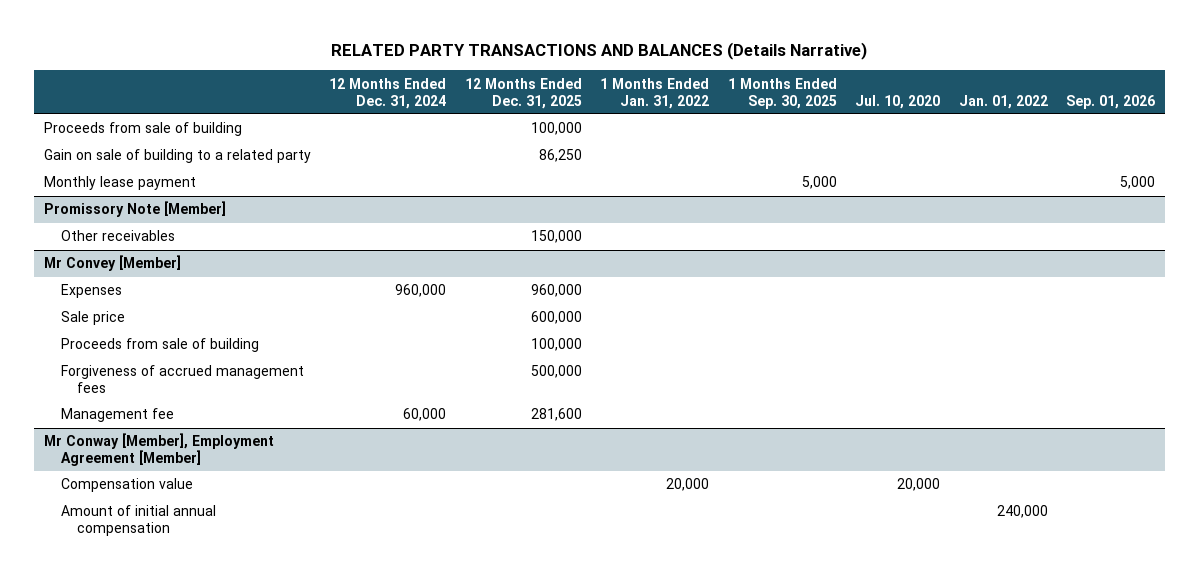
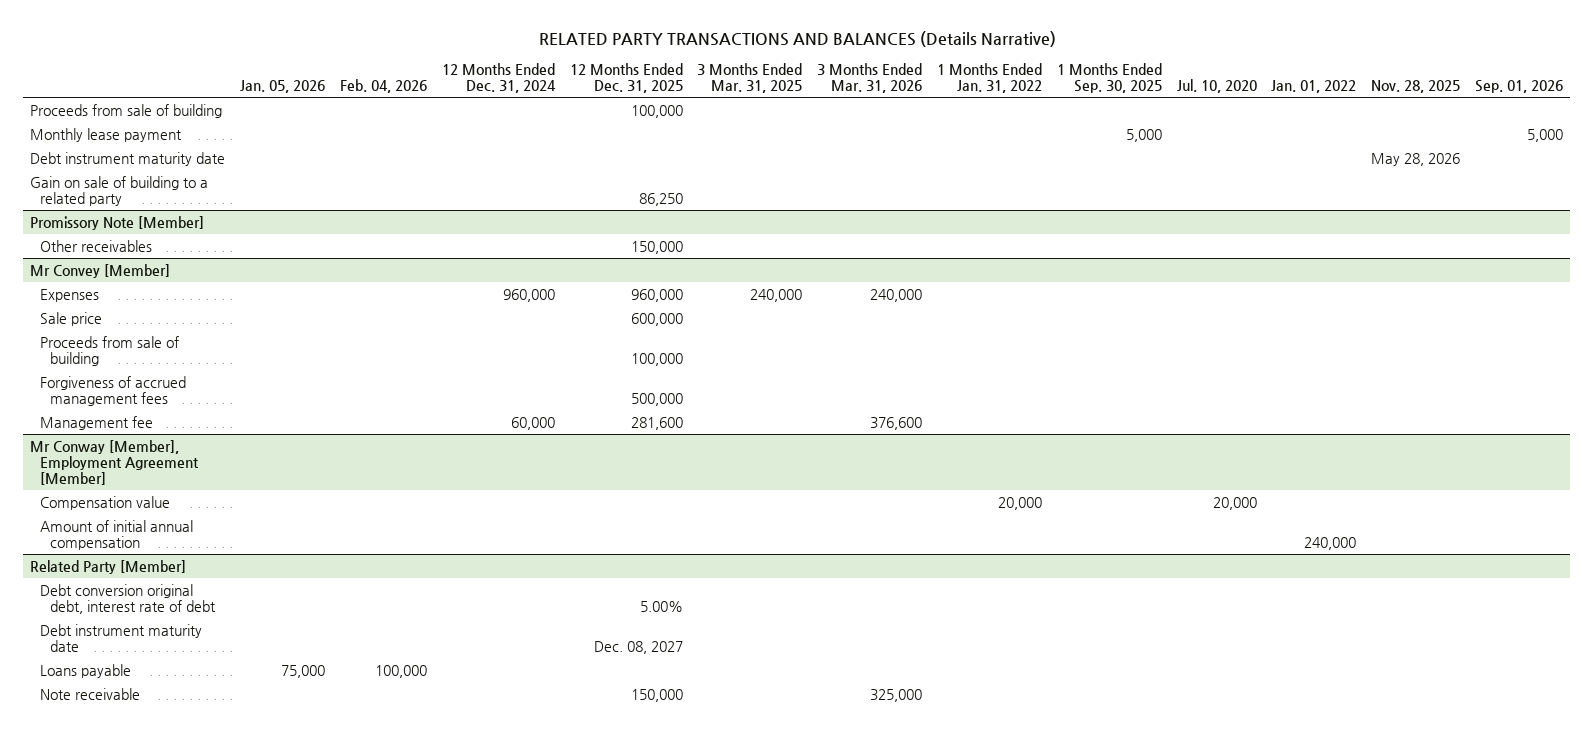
- | 12 Months Ended Dec. 31, 2024 | 12 Months Ended Dec. 31, 2025 | 1 Months Ended Jan. 31, 2022 | 1 Months Ended Sep. 30, 2025 | Jul. 10, 2020 | Jan. 01, 2022 | Sep. 01, 2026
+ | Jan. 05, 2026 | Feb. 04, 2026 | 12 Months Ended Dec. 31, 2024 | 12 Months Ended Dec. 31, 2025 | 3 Months Ended Mar. 31, 2025 | 3 Months Ended Mar. 31, 2026 | 1 Months Ended Jan. 31, 2022 | 1 Months Ended Sep. 30, 2025 | Jul. 10, 2020 | Jan. 01, 2022 | Nov. 28, 2025 | Sep. 01, 2026
+ Debt instrument maturity date | | | | | | | | | | | May 28, 2026 |
moved down: Gain on sale of building to a related party | | | | 86,250 | | | | | | | |
+ Related Party [Member]
+ Debt conversion original debt, interest rate of debt | | | | 5.00% | | | | | | | |
+ Debt instrument maturity date | | | | Dec. 08, 2027 | | | | | | | |
+ Loans payable | 75,000 | 100,000 | | | | | | | | | |
+ Note receivable | | | | 150,000 | | 325,000 | | | | | |

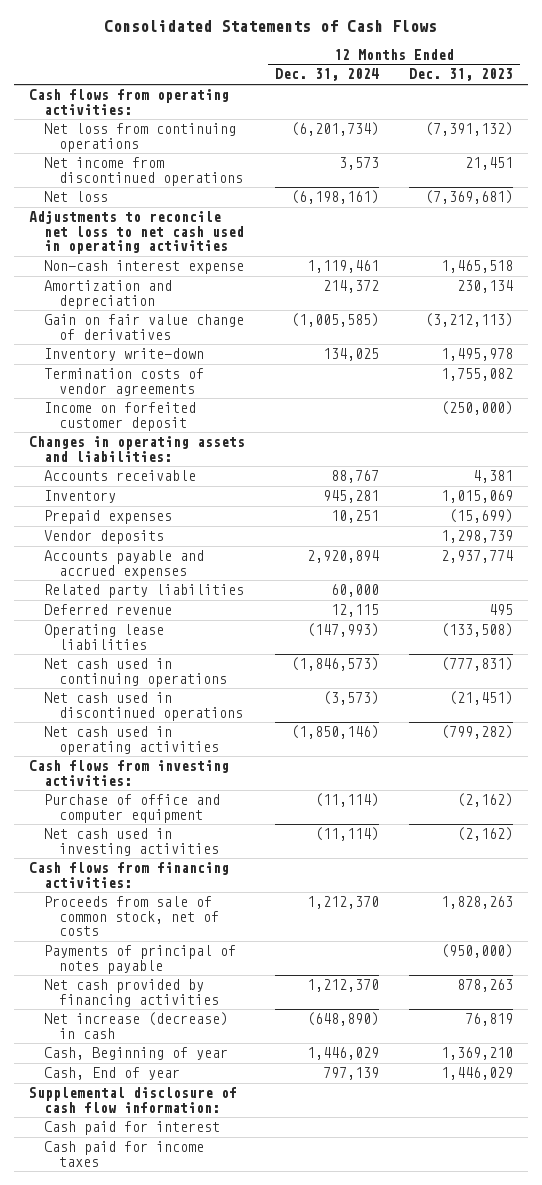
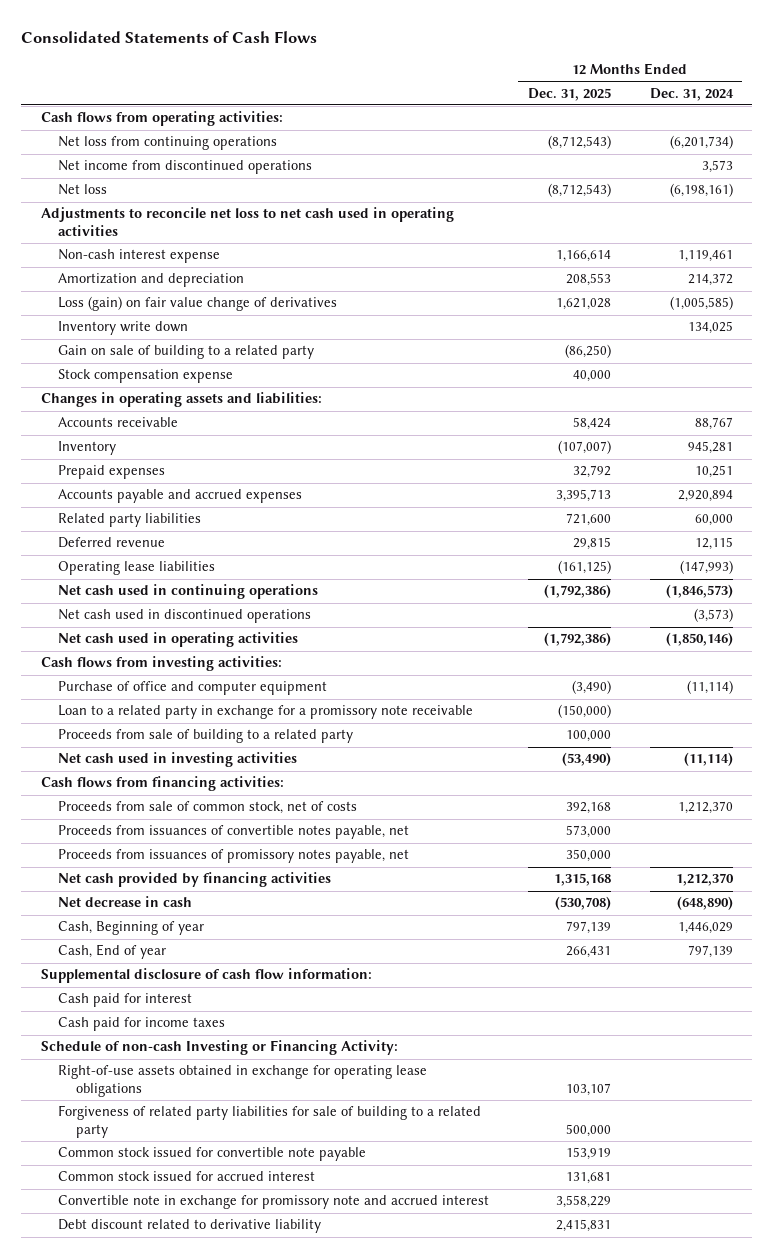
- | 12 Months Ended Dec. 31, 2024 | 12 Months Ended Dec. 31, 2023
+ | 12 Months Ended Dec. 31, 2025 | 12 Months Ended Dec. 31, 2024
- Gain on fair value change of derivatives | (1,005,585) | (3,212,113)
- Inventory write-down | 134,025 | 1,495,978
- Termination costs of vendor agreements | | 1,755,082
- Income on forfeited customer deposit | | (250,000)
+ Loss (gain) on fair value change of derivatives | 1,621,028 | (1,005,585)
+ Inventory write down | | 134,025
+ Gain on sale of building to a related party | (86,250) |
+ Stock compensation expense | 40,000 |
- Vendor deposits | | 1,298,739
+ Loan to a related party in exchange for a promissory note receivable | (150,000) |
+ Proceeds from sale of building to a related party | 100,000 |
- Payments of principal of notes payable | | (950,000)
+ Proceeds from issuances of convertible notes payable, net | 573,000 |
+ Proceeds from issuances of promissory notes payable, net | 350,000 |
- Net increase (decrease) in cash | (648,890) | 76,819
+ Net decrease in cash | (530,708) | (648,890)
+ Schedule of non-cash Investing or Financing Activity:
+ Right-of-use assets obtained in exchange for operating lease obligations | 103,107 |
+ Forgiveness of related party liabilities for sale of building to a related party | 500,000 |
+ Common stock issued for convertible note payable | 153,919 |
+ Common stock issued for accrued interest | 131,681 |
+ Convertible note in exchange for promissory note and accrued interest | 3,558,229 |
+ Debt discount related to derivative liability | 2,415,831 |

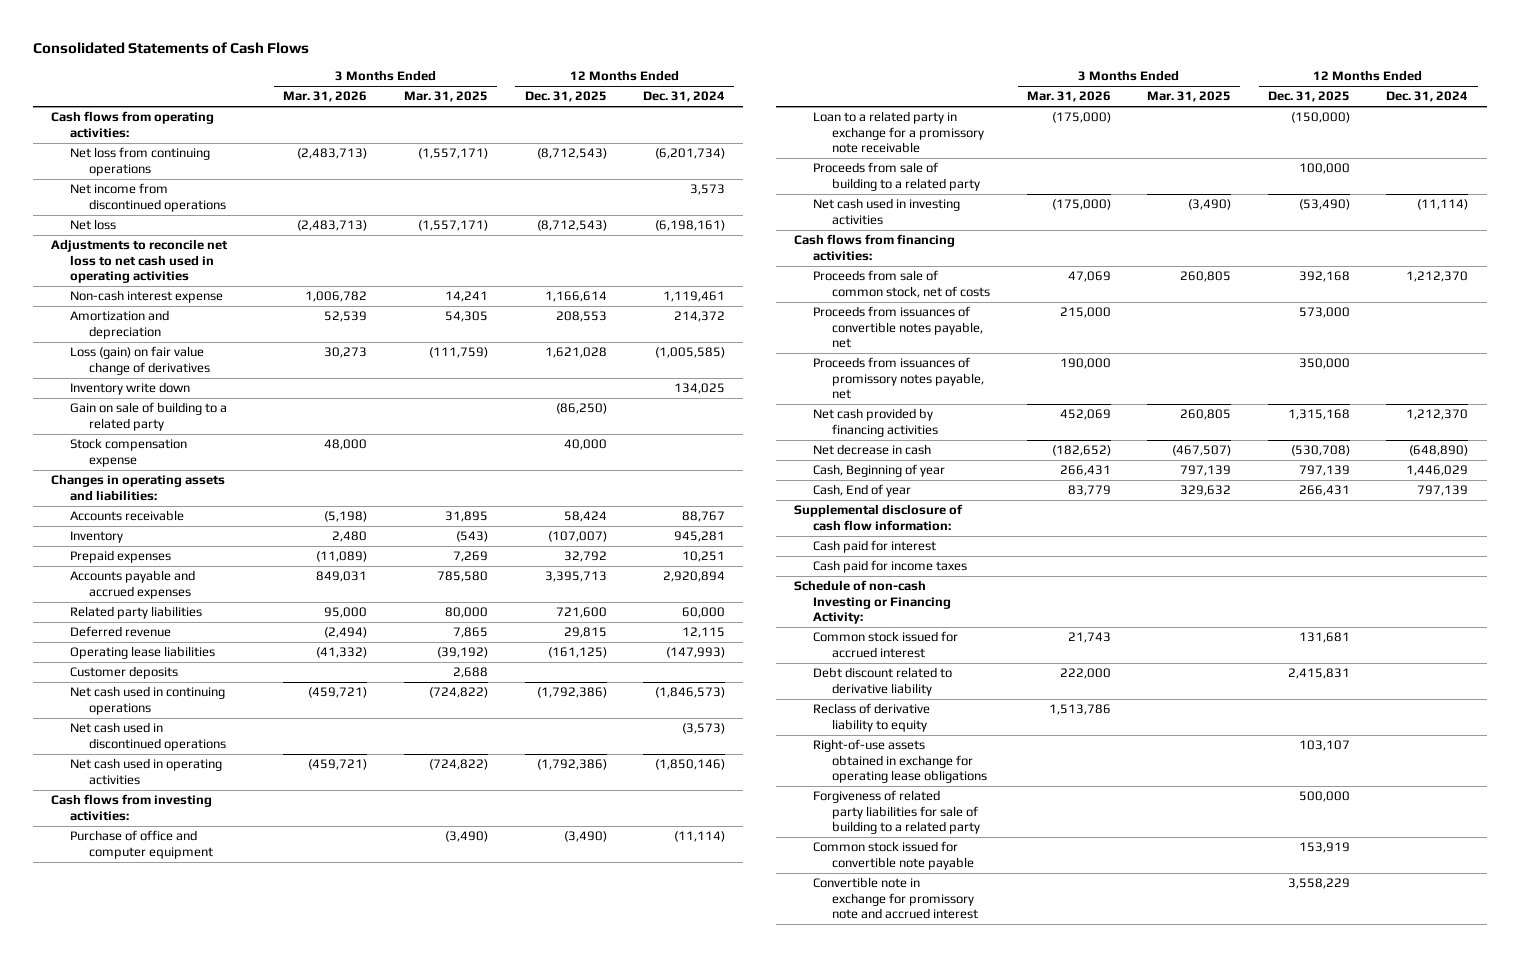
- | 12 Months Ended Dec. 31, 2025 | 12 Months Ended Dec. 31, 2024
+ | 3 Months Ended Mar. 31, 2026 | 3 Months Ended Mar. 31, 2025 | 12 Months Ended Dec. 31, 2025 | 12 Months Ended Dec. 31, 2024
+ Customer deposits | | 2,688 | |
moved up: Common stock issued for accrued interest | 21,743 | | 131,681 |
moved up: Debt discount related to derivative liability | 222,000 | | 2,415,831 |
+ Reclass of derivative liability to equity | 1,513,786 | | |

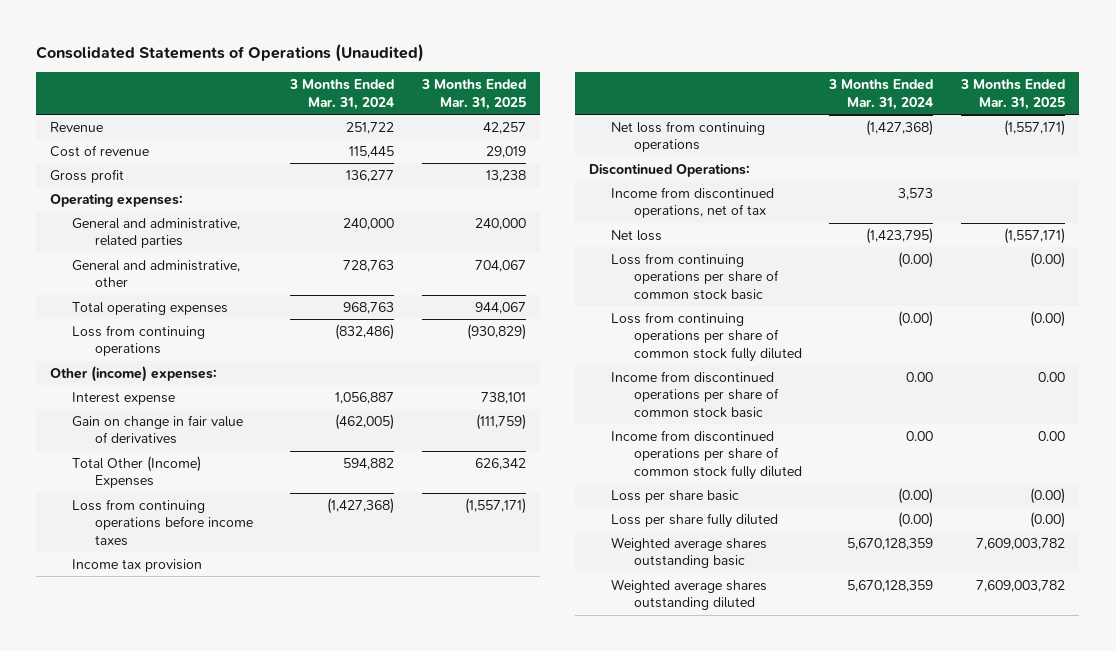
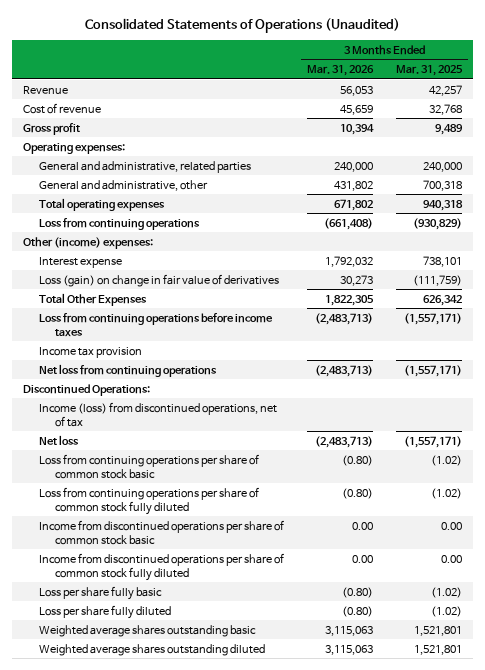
- | 3 Months Ended Mar. 31, 2024 | 3 Months Ended Mar. 31, 2025
+ | 3 Months Ended Mar. 31, 2026 | 3 Months Ended Mar. 31, 2025
- Cost of revenue | 115,445 | 29,019
- Gross profit | 136,277 | 13,238
+ Cost of revenue | 45,659 | 32,768
+ Gross profit | 10,394 | 9,489
- General and administrative, other | 728,763 | 704,067
- Total operating expenses | 968,763 | 944,067
+ General and administrative, other | 431,802 | 700,318
+ Total operating expenses | 671,802 | 940,318
- Gain on change in fair value of derivatives | (462,005) | (111,759)
- Total Other (Income) Expenses | 594,882 | 626,342
+ Loss (gain) on change in fair value of derivatives | 30,273 | (111,759)
+ Total Other Expenses | 1,822,305 | 626,342
- Income from discontinued operations, net of tax | 3,573 |
+ Income (loss) from discontinued operations, net of tax
- Loss from continuing operations per share of common stock basic | (0.00) | (0.00)
- Loss from continuing operations per share of common stock fully diluted | (0.00) | (0.00)
+ Loss from continuing operations per share of common stock basic | (0.80) | (1.02)
+ Loss from continuing operations per share of common stock fully diluted | (0.80) | (1.02)
- Loss per share basic | (0.00) | (0.00)
- Loss per share fully diluted | (0.00) | (0.00)
- Weighted average shares outstanding basic | 5,670,128,359 | 7,609,003,782
- Weighted average shares outstanding diluted | 5,670,128,359 | 7,609,003,782
+ Loss per share fully basic | (0.80) | (1.02)
+ Loss per share fully diluted | (0.80) | (1.02)
+ Weighted average shares outstanding basic | 3,115,063 | 1,521,801
+ Weighted average shares outstanding diluted | 3,115,063 | 1,521,801

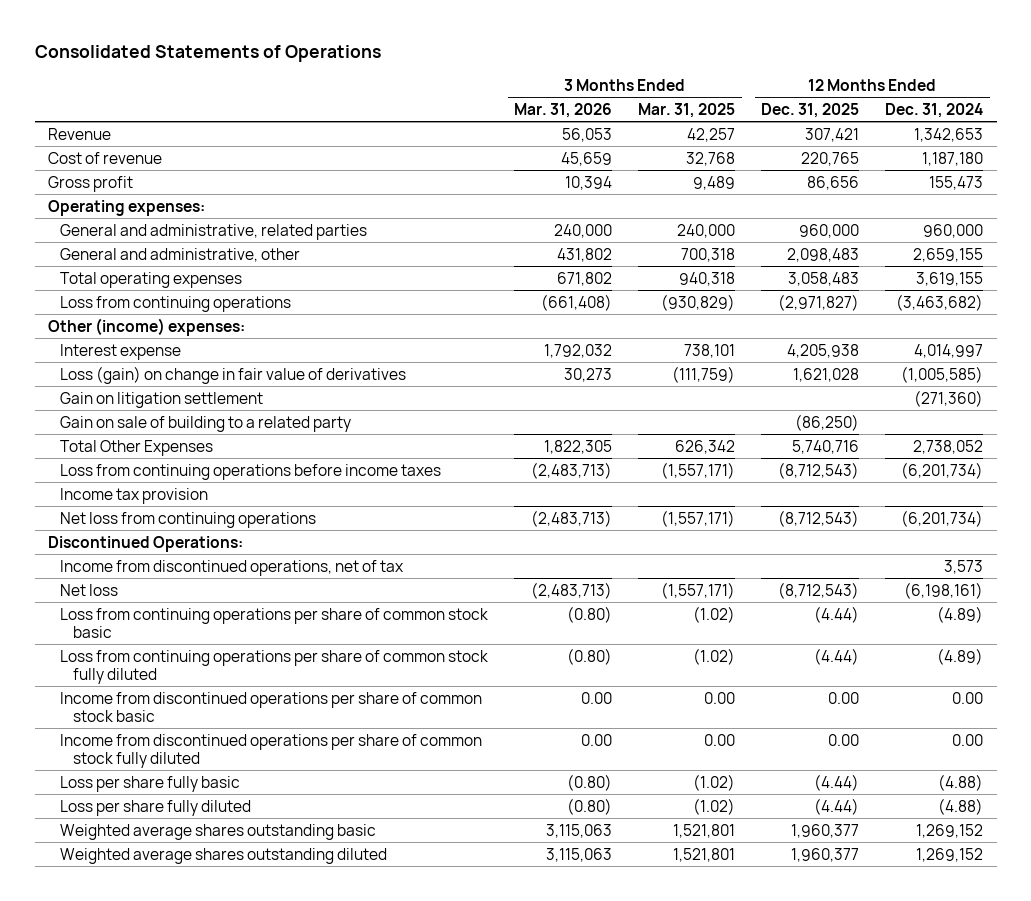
- Consolidated Statements of Operations (Unaudited)
+ Consolidated Statements of Operations
- | 3 Months Ended Mar. 31, 2026 | 3 Months Ended Mar. 31, 2025
+ | 3 Months Ended Mar. 31, 2026 | 3 Months Ended Mar. 31, 2025 | 12 Months Ended Dec. 31, 2025 | 12 Months Ended Dec. 31, 2024
+ Gain on litigation settlement | | | | (271,360)
+ Gain on sale of building to a related party | | | (86,250) |
- Income (loss) from discontinued operations, net of tax
+ Income from discontinued operations, net of tax | | | | 3,573

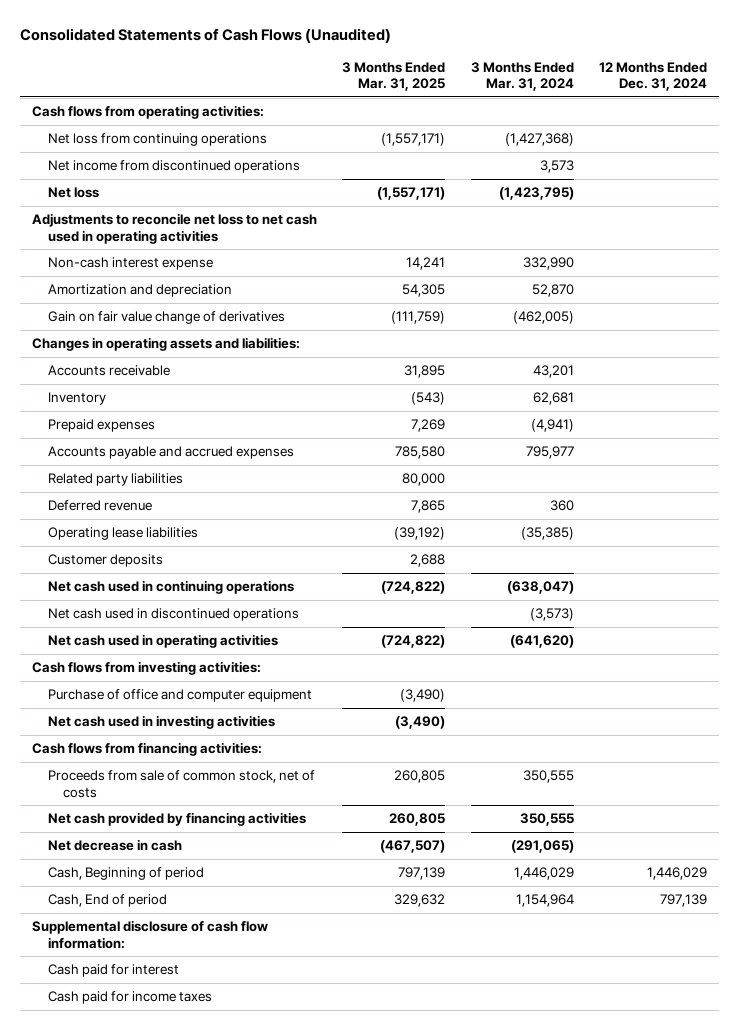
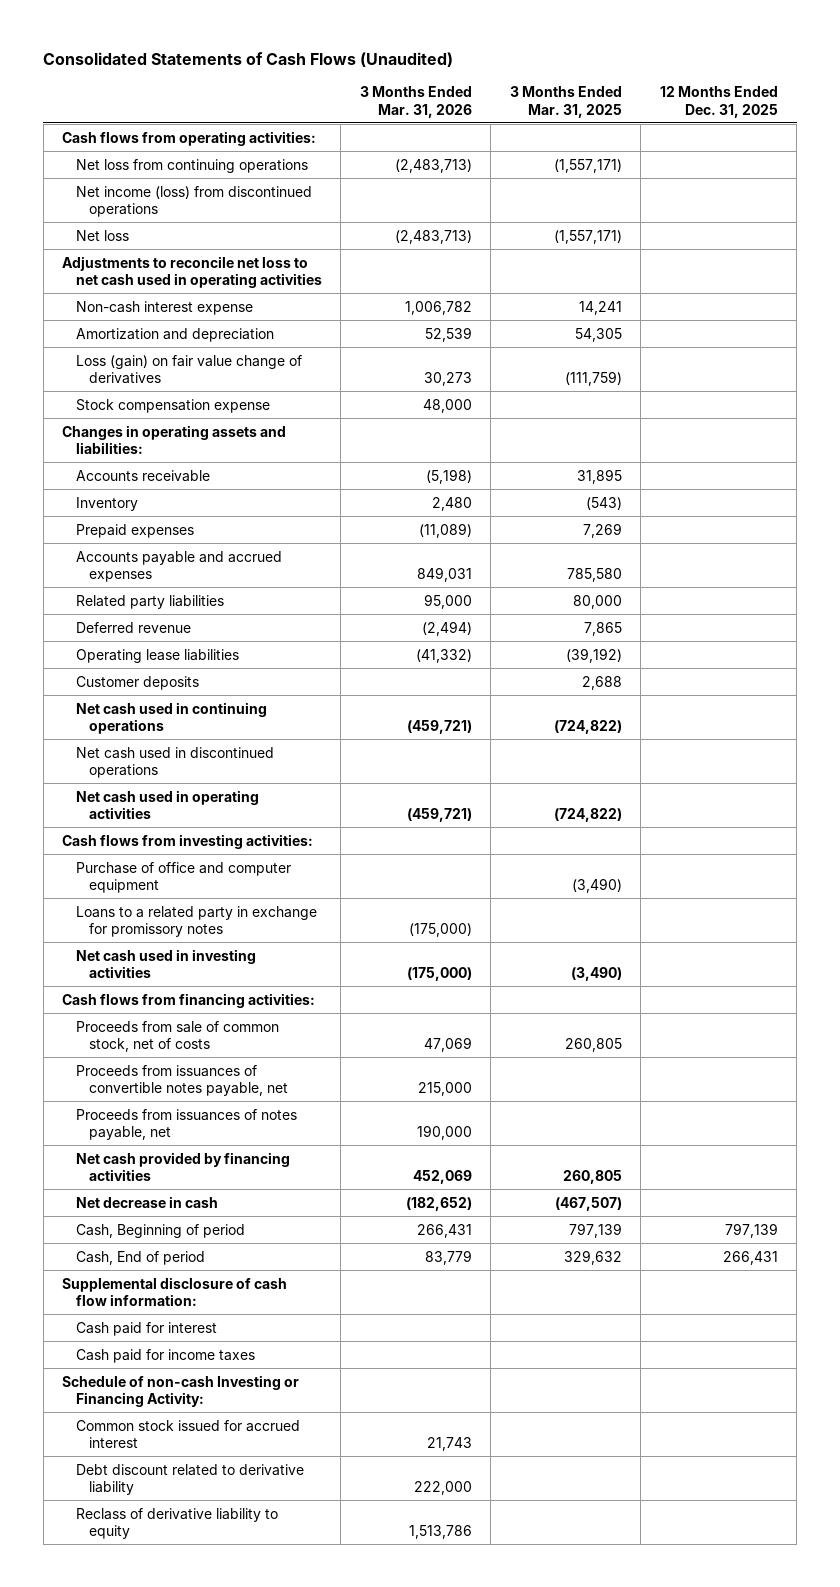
- | 3 Months Ended Mar. 31, 2025 | 3 Months Ended Mar. 31, 2024 | 12 Months Ended Dec. 31, 2024
+ | 3 Months Ended Mar. 31, 2026 | 3 Months Ended Mar. 31, 2025 | 12 Months Ended Dec. 31, 2025
- Net income from discontinued operations | | 3,573 |
+ Net income (loss) from discontinued operations
- Gain on fair value change of derivatives | (111,759) | (462,005) |
+ Loss (gain) on fair value change of derivatives | 30,273 | (111,759) |
+ Stock compensation expense | 48,000 | |
+ Loans to a related party in exchange for promissory notes | (175,000) | |
+ Proceeds from issuances of convertible notes payable, net | 215,000 | |
+ Proceeds from issuances of notes payable, net | 190,000 | |
+ Schedule of non-cash Investing or Financing Activity:
+ Common stock issued for accrued interest | 21,743 | |
+ Debt discount related to derivative liability | 222,000 | |
+ Reclass of derivative liability to equity | 1,513,786 | |

